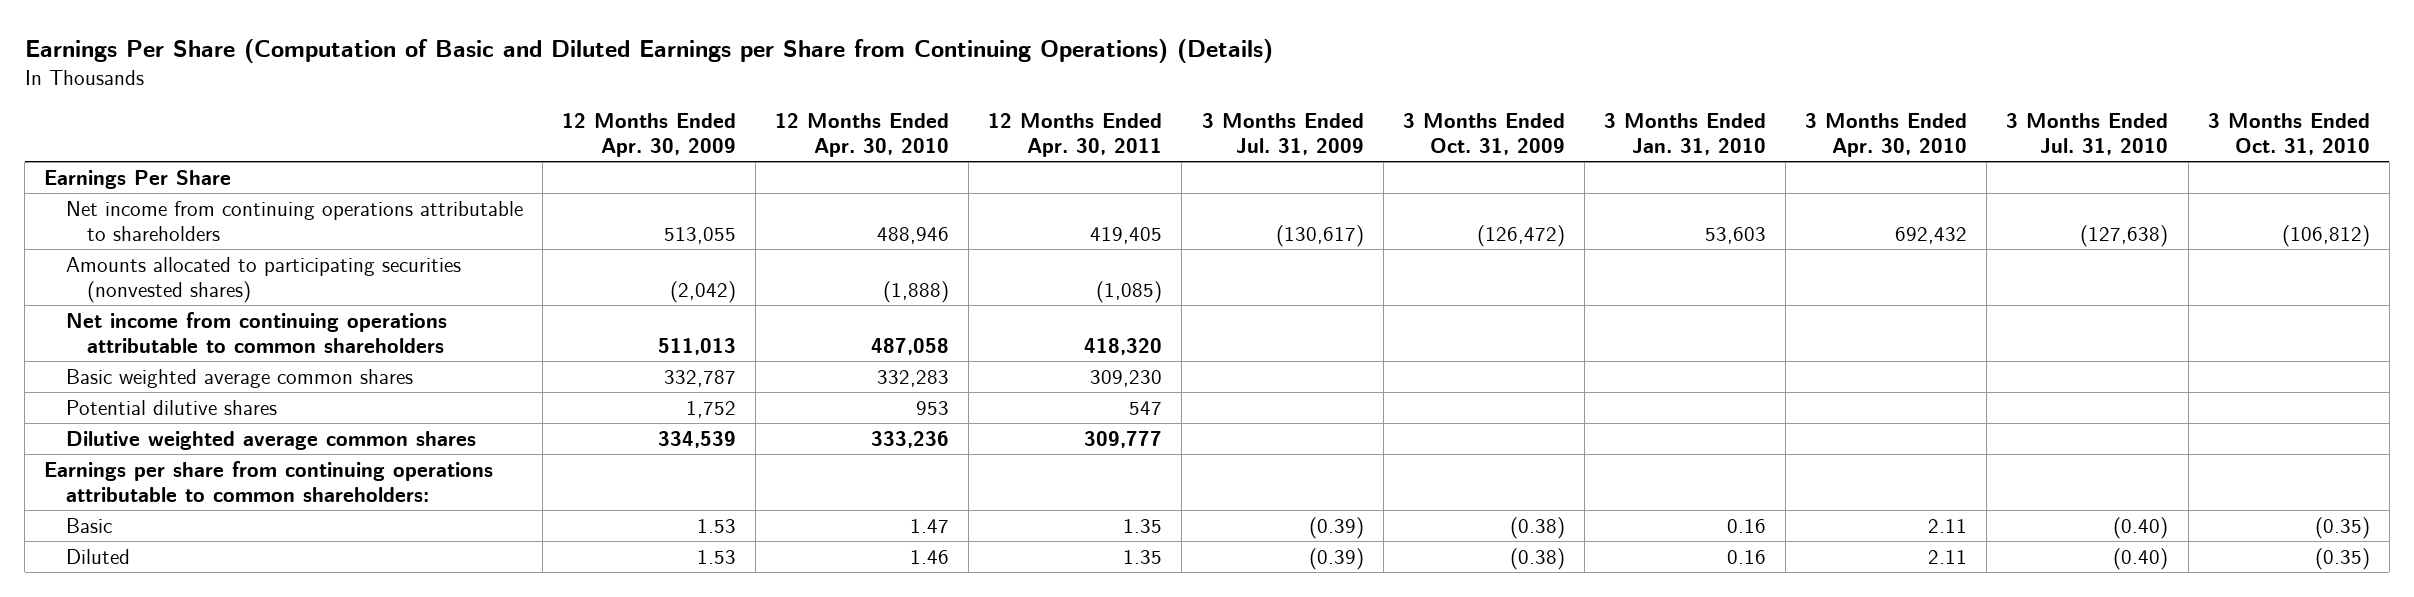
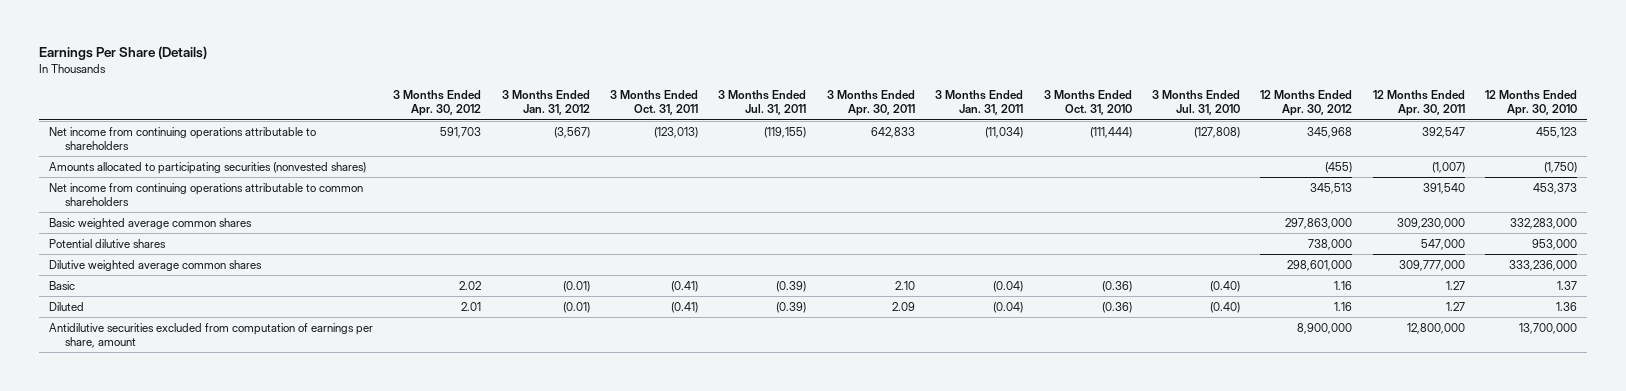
- Earnings Per Share (Computation of Basic and Diluted Earnings per Share from Continuing Operations) (Details)
+ Earnings Per Share (Details)
- | 12 Months Ended Apr. 30, 2009 | 12 Months Ended Apr. 30, 2010 | 12 Months Ended Apr. 30, 2011 | 3 Months Ended Jul. 31, 2009 | 3 Months Ended Oct. 31, 2009 | 3 Months Ended Jan. 31, 2010 | 3 Months Ended Apr. 30, 2010 | 3 Months Ended Jul. 31, 2010 | 3 Months Ended Oct. 31, 2010
+ | 3 Months Ended Apr. 30, 2012 | 3 Months Ended Jan. 31, 2012 | 3 Months Ended Oct. 31, 2011 | 3 Months Ended Jul. 31, 2011 | 3 Months Ended Apr. 30, 2011 | 3 Months Ended Jan. 31, 2011 | 3 Months Ended Oct. 31, 2010 | 3 Months Ended Jul. 31, 2010 | 12 Months Ended Apr. 30, 2012 | 12 Months Ended Apr. 30, 2011 | 12 Months Ended Apr. 30, 2010
- Earnings Per Share
- Net income from continuing operations attributable to shareholders | 513,055 | 488,946 | 419,405 | (130,617) | (126,472) | 53,603 | 692,432 | (127,638) | (106,812)
- Amounts allocated to participating securities (nonvested shares) | (2,042) | (1,888) | (1,085) | | | | | |
- Net income from continuing operations attributable to common shareholders | 511,013 | 487,058 | 418,320 | | | | | |
- Basic weighted average common shares | 332,787 | 332,283 | 309,230 | | | | | |
- Potential dilutive shares | 1,752 | 953 | 547 | | | | | |
- Dilutive weighted average common shares | 334,539 | 333,236 | 309,777 | | | | | |
- Earnings per share from continuing operations attributable to common shareholders:
- Basic | 1.53 | 1.47 | 1.35 | (0.39) | (0.38) | 0.16 | 2.11 | (0.40) | (0.35)
- Diluted | 1.53 | 1.46 | 1.35 | (0.39) | (0.38) | 0.16 | 2.11 | (0.40) | (0.35)
+ Net income from continuing operations attributable to shareholders | 591,703 | (3,567) | (123,013) | (119,155) | 642,833 | (11,034) | (111,444) | (127,808) | 345,968 | 392,547 | 455,123
+ Amounts allocated to participating securities (nonvested shares) | | | | | | | | | (455) | (1,007) | (1,750)
+ Net income from continuing operations attributable to common shareholders | | | | | | | | | 345,513 | 391,540 | 453,373
+ Basic weighted average common shares | | | | | | | | | 297,863,000 | 309,230,000 | 332,283,000
+ Potential dilutive shares | | | | | | | | | 738,000 | 547,000 | 953,000
+ Dilutive weighted average common shares | | | | | | | | | 298,601,000 | 309,777,000 | 333,236,000
+ Basic | 2.02 | (0.01) | (0.41) | (0.39) | 2.10 | (0.04) | (0.36) | (0.40) | 1.16 | 1.27 | 1.37
+ Diluted | 2.01 | (0.01) | (0.41) | (0.39) | 2.09 | (0.04) | (0.36) | (0.40) | 1.16 | 1.27 | 1.36
+ Antidilutive securities excluded from computation of earnings per share, amount | | | | | | | | | 8,900,000 | 12,800,000 | 13,700,000

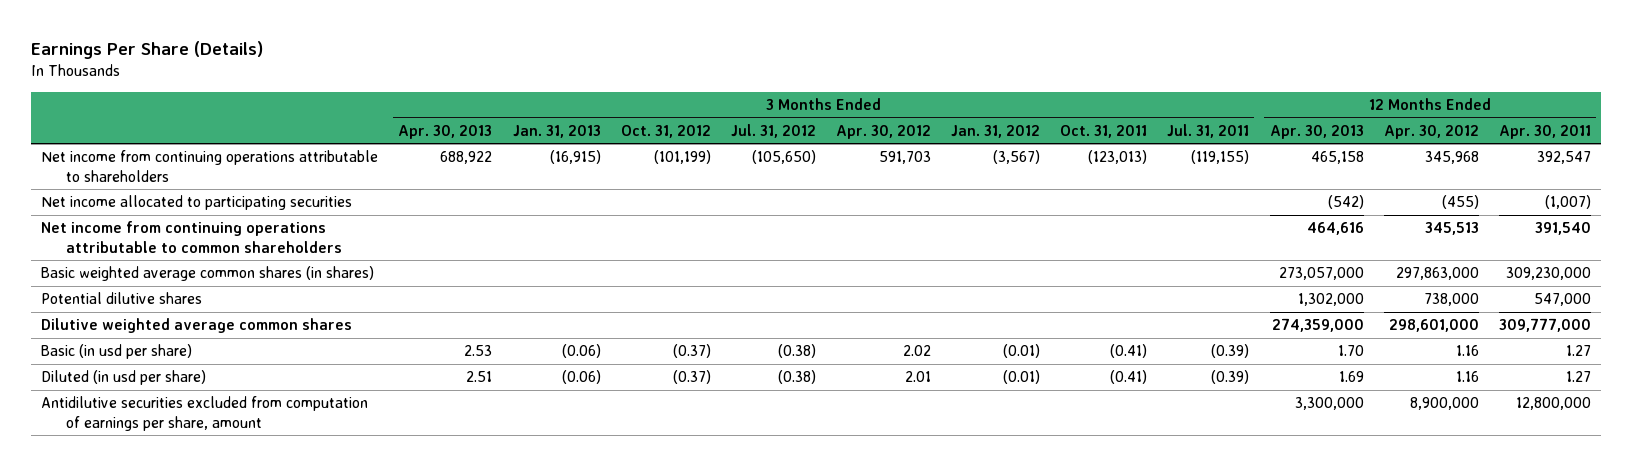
- | 3 Months Ended Apr. 30, 2012 | 3 Months Ended Jan. 31, 2012 | 3 Months Ended Oct. 31, 2011 | 3 Months Ended Jul. 31, 2011 | 3 Months Ended Apr. 30, 2011 | 3 Months Ended Jan. 31, 2011 | 3 Months Ended Oct. 31, 2010 | 3 Months Ended Jul. 31, 2010 | 12 Months Ended Apr. 30, 2012 | 12 Months Ended Apr. 30, 2011 | 12 Months Ended Apr. 30, 2010
+ | 3 Months Ended Apr. 30, 2013 | 3 Months Ended Jan. 31, 2013 | 3 Months Ended Oct. 31, 2012 | 3 Months Ended Jul. 31, 2012 | 3 Months Ended Apr. 30, 2012 | 3 Months Ended Jan. 31, 2012 | 3 Months Ended Oct. 31, 2011 | 3 Months Ended Jul. 31, 2011 | 12 Months Ended Apr. 30, 2013 | 12 Months Ended Apr. 30, 2012 | 12 Months Ended Apr. 30, 2011
- Amounts allocated to participating securities (nonvested shares) | | | | | | | | | (455) | (1,007) | (1,750)
+ Net income allocated to participating securities | | | | | | | | | (542) | (455) | (1,007)
- Basic weighted average common shares | | | | | | | | | 297,863,000 | 309,230,000 | 332,283,000
+ Basic weighted average common shares (in shares) | | | | | | | | | 273,057,000 | 297,863,000 | 309,230,000
- Basic | 2.02 | (0.01) | (0.41) | (0.39) | 2.10 | (0.04) | (0.36) | (0.40) | 1.16 | 1.27 | 1.37
- Diluted | 2.01 | (0.01) | (0.41) | (0.39) | 2.09 | (0.04) | (0.36) | (0.40) | 1.16 | 1.27 | 1.36
+ Basic (in usd per share) | 2.53 | (0.06) | (0.37) | (0.38) | 2.02 | (0.01) | (0.41) | (0.39) | 1.70 | 1.16 | 1.27
+ Diluted (in usd per share) | 2.51 | (0.06) | (0.37) | (0.38) | 2.01 | (0.01) | (0.41) | (0.39) | 1.69 | 1.16 | 1.27

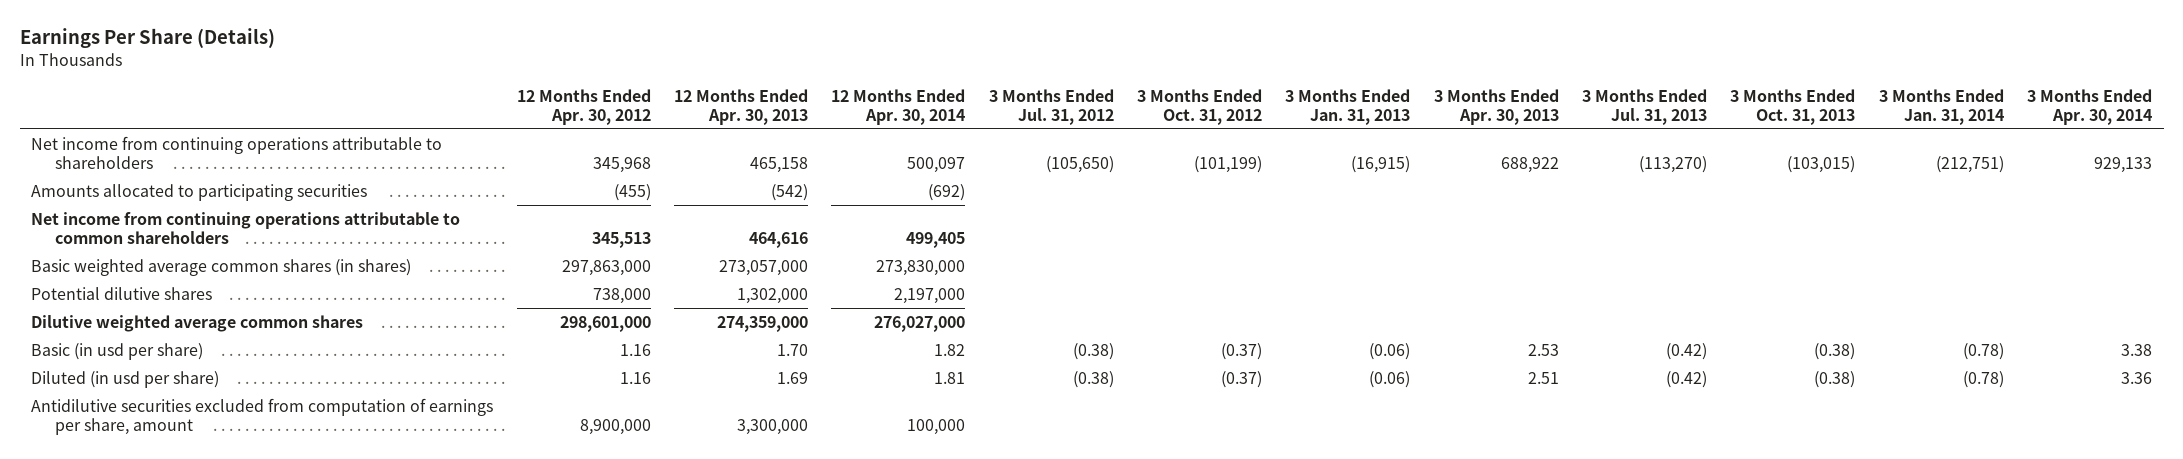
- | 3 Months Ended Apr. 30, 2013 | 3 Months Ended Jan. 31, 2013 | 3 Months Ended Oct. 31, 2012 | 3 Months Ended Jul. 31, 2012 | 3 Months Ended Apr. 30, 2012 | 3 Months Ended Jan. 31, 2012 | 3 Months Ended Oct. 31, 2011 | 3 Months Ended Jul. 31, 2011 | 12 Months Ended Apr. 30, 2013 | 12 Months Ended Apr. 30, 2012 | 12 Months Ended Apr. 30, 2011
+ | 12 Months Ended Apr. 30, 2012 | 12 Months Ended Apr. 30, 2013 | 12 Months Ended Apr. 30, 2014 | 3 Months Ended Jul. 31, 2012 | 3 Months Ended Oct. 31, 2012 | 3 Months Ended Jan. 31, 2013 | 3 Months Ended Apr. 30, 2013 | 3 Months Ended Jul. 31, 2013 | 3 Months Ended Oct. 31, 2013 | 3 Months Ended Jan. 31, 2014 | 3 Months Ended Apr. 30, 2014
- Net income allocated to participating securities | | | | | | | | | (542) | (455) | (1,007)
+ Amounts allocated to participating securities | (455) | (542) | (692) | | | | | | | |

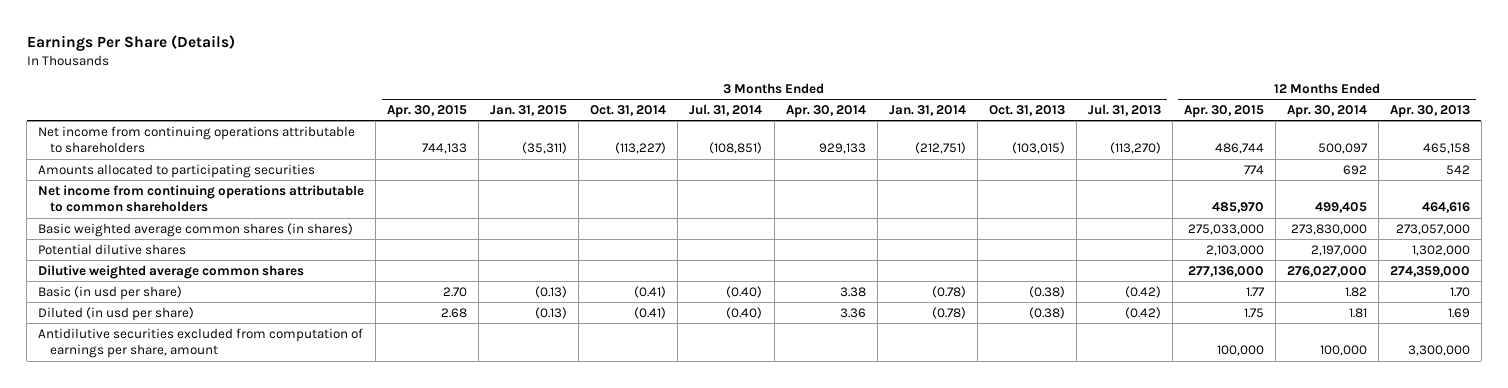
- | 12 Months Ended Apr. 30, 2012 | 12 Months Ended Apr. 30, 2013 | 12 Months Ended Apr. 30, 2014 | 3 Months Ended Jul. 31, 2012 | 3 Months Ended Oct. 31, 2012 | 3 Months Ended Jan. 31, 2013 | 3 Months Ended Apr. 30, 2013 | 3 Months Ended Jul. 31, 2013 | 3 Months Ended Oct. 31, 2013 | 3 Months Ended Jan. 31, 2014 | 3 Months Ended Apr. 30, 2014
+ | 3 Months Ended Apr. 30, 2015 | 3 Months Ended Jan. 31, 2015 | 3 Months Ended Oct. 31, 2014 | 3 Months Ended Jul. 31, 2014 | 3 Months Ended Apr. 30, 2014 | 3 Months Ended Jan. 31, 2014 | 3 Months Ended Oct. 31, 2013 | 3 Months Ended Jul. 31, 2013 | 12 Months Ended Apr. 30, 2015 | 12 Months Ended Apr. 30, 2014 | 12 Months Ended Apr. 30, 2013
- Amounts allocated to participating securities | (455) | (542) | (692) | | | | | | | |
+ Amounts allocated to participating securities | | | | | | | | | 774 | 692 | 542

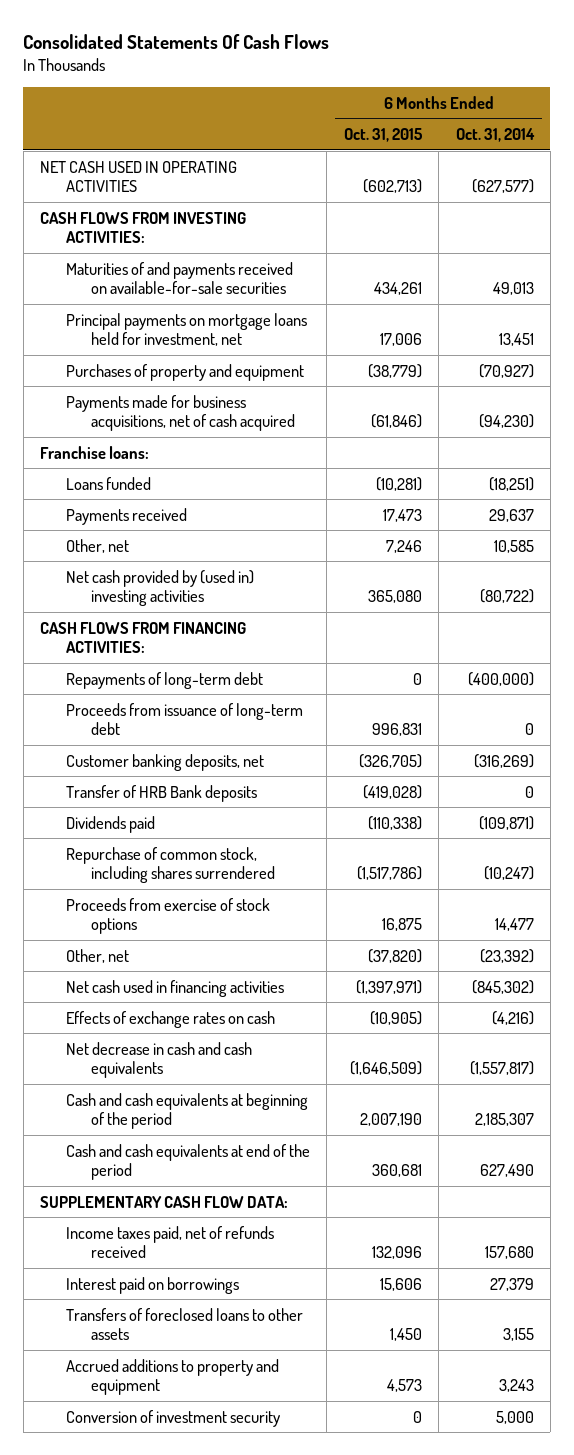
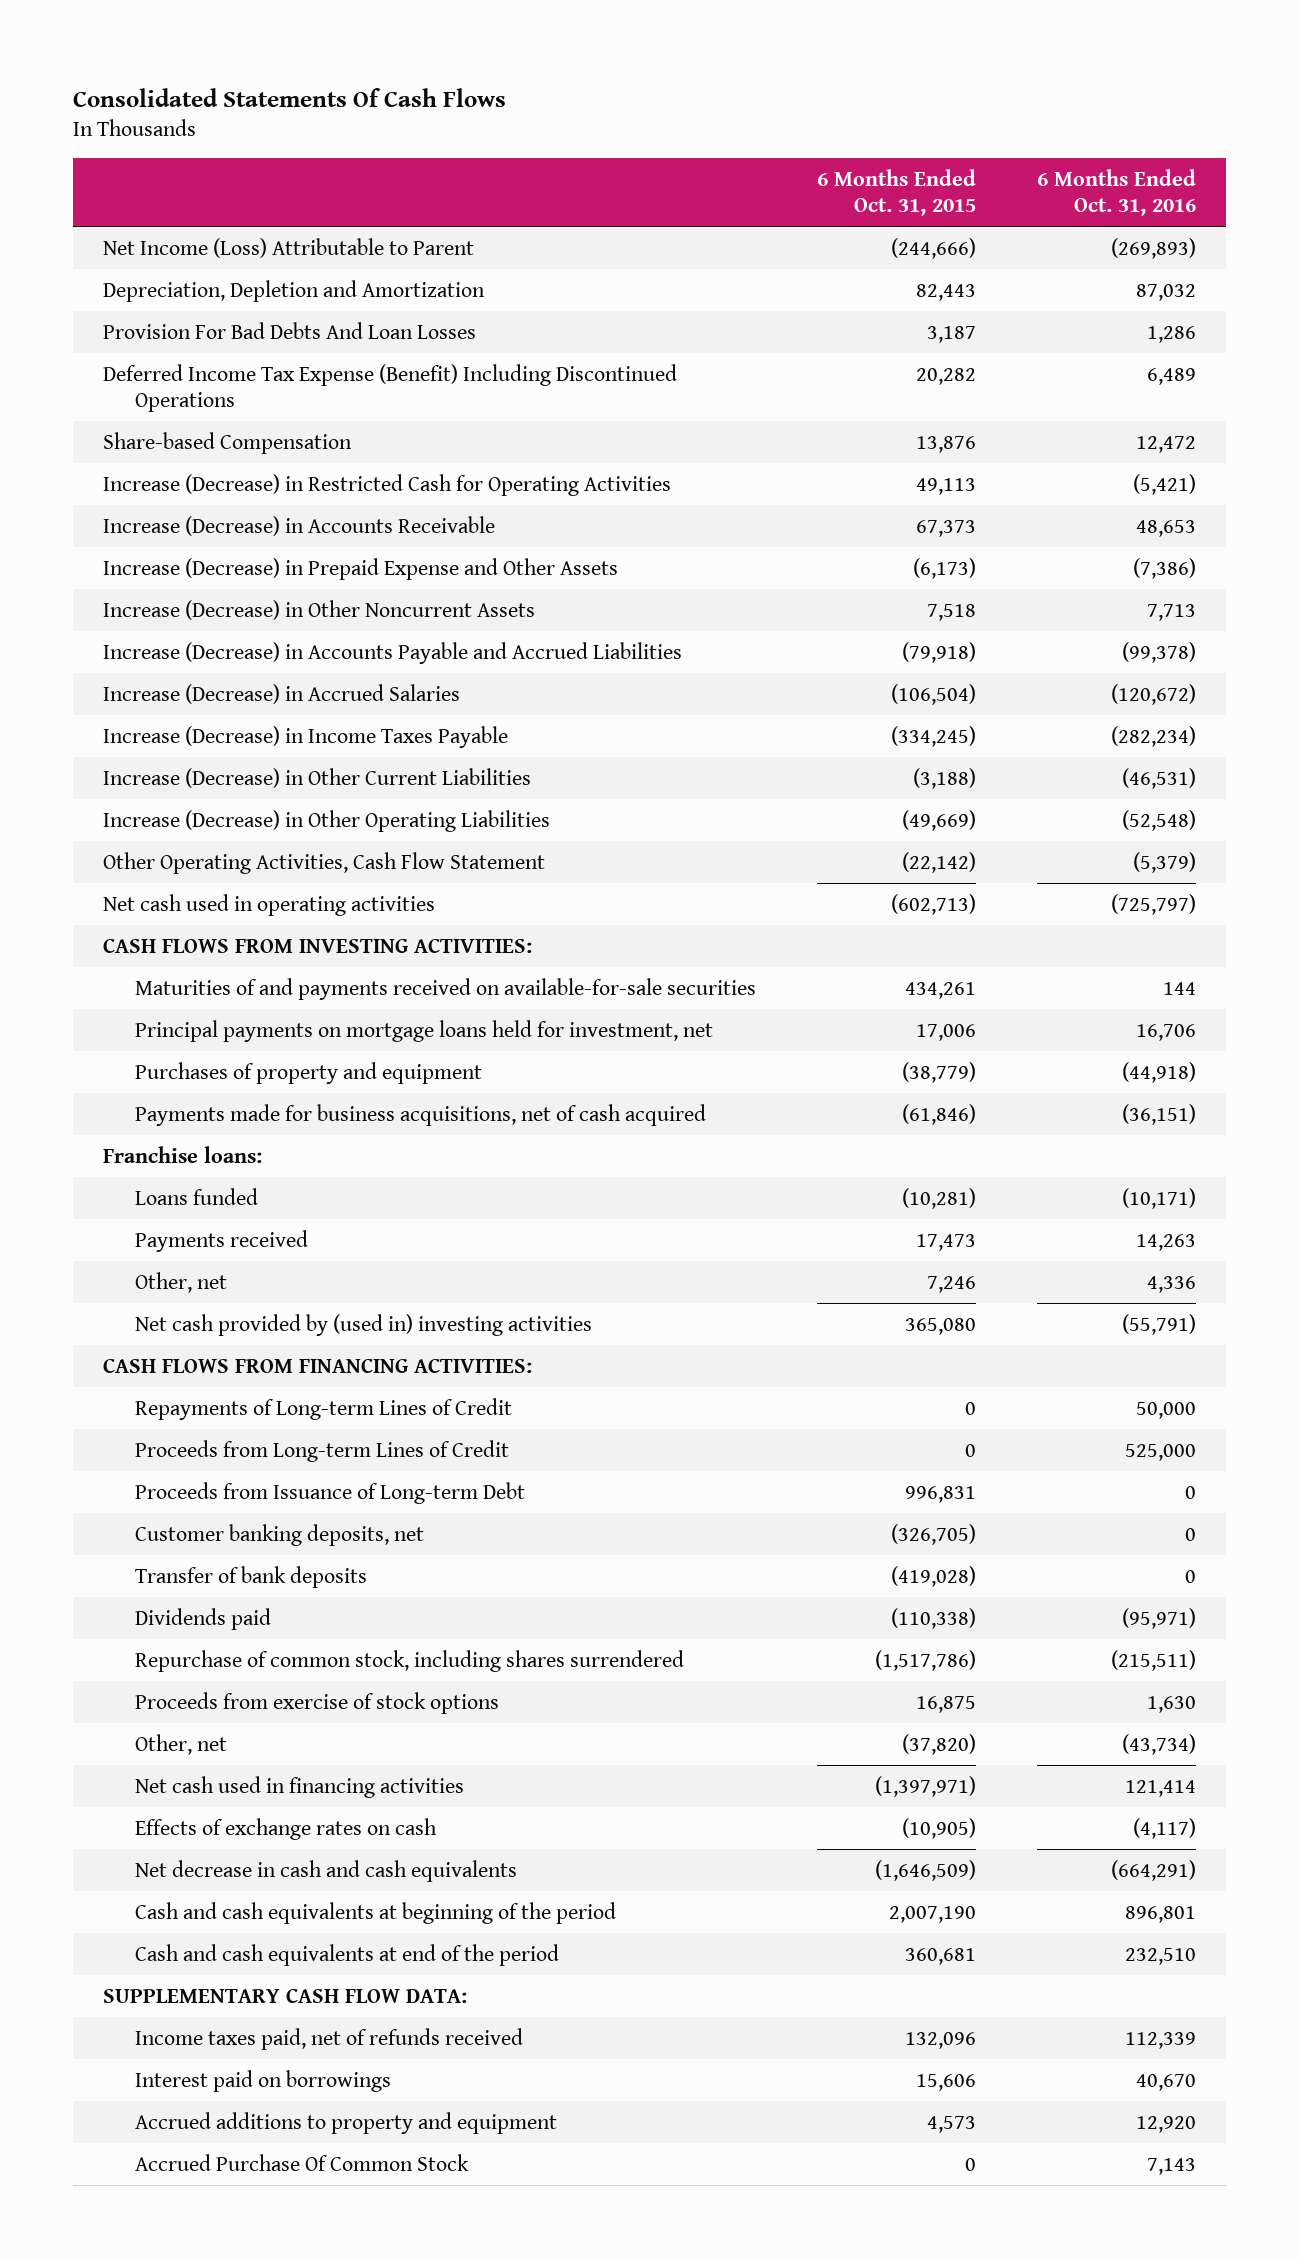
- | 6 Months Ended Oct. 31, 2015 | 6 Months Ended Oct. 31, 2014
+ | 6 Months Ended Oct. 31, 2015 | 6 Months Ended Oct. 31, 2016
- NET CASH USED IN OPERATING ACTIVITIES | (602,713) | (627,577)
+ Net Income (Loss) Attributable to Parent | (244,666) | (269,893)
+ Depreciation, Depletion and Amortization | 82,443 | 87,032
+ Provision For Bad Debts And Loan Losses | 3,187 | 1,286
+ Deferred Income Tax Expense (Benefit) Including Discontinued Operations | 20,282 | 6,489
+ Share-based Compensation | 13,876 | 12,472
+ Increase (Decrease) in Restricted Cash for Operating Activities | 49,113 | (5,421)
+ Increase (Decrease) in Accounts Receivable | 67,373 | 48,653
+ Increase (Decrease) in Prepaid Expense and Other Assets | (6,173) | (7,386)
+ Increase (Decrease) in Other Noncurrent Assets | 7,518 | 7,713
+ Increase (Decrease) in Accounts Payable and Accrued Liabilities | (79,918) | (99,378)
+ Increase (Decrease) in Accrued Salaries | (106,504) | (120,672)
+ Increase (Decrease) in Income Taxes Payable | (334,245) | (282,234)
+ Increase (Decrease) in Other Current Liabilities | (3,188) | (46,531)
+ Increase (Decrease) in Other Operating Liabilities | (49,669) | (52,548)
+ Other Operating Activities, Cash Flow Statement | (22,142) | (5,379)
+ Net cash used in operating activities | (602,713) | (725,797)
- Repayments of long-term debt | 0 | (400,000)
- Proceeds from issuance of long-term debt | 996,831 | 0
+ Repayments of Long-term Lines of Credit | 0 | 50,000
+ Proceeds from Long-term Lines of Credit | 0 | 525,000
+ Proceeds from Issuance of Long-term Debt | 996,831 | 0
- Transfer of HRB Bank deposits | (419,028) | 0
+ Transfer of bank deposits | (419,028) | 0
- Transfers of foreclosed loans to other assets | 1,450 | 3,155
- Conversion of investment security | 0 | 5,000
+ Accrued Purchase Of Common Stock | 0 | 7,143

